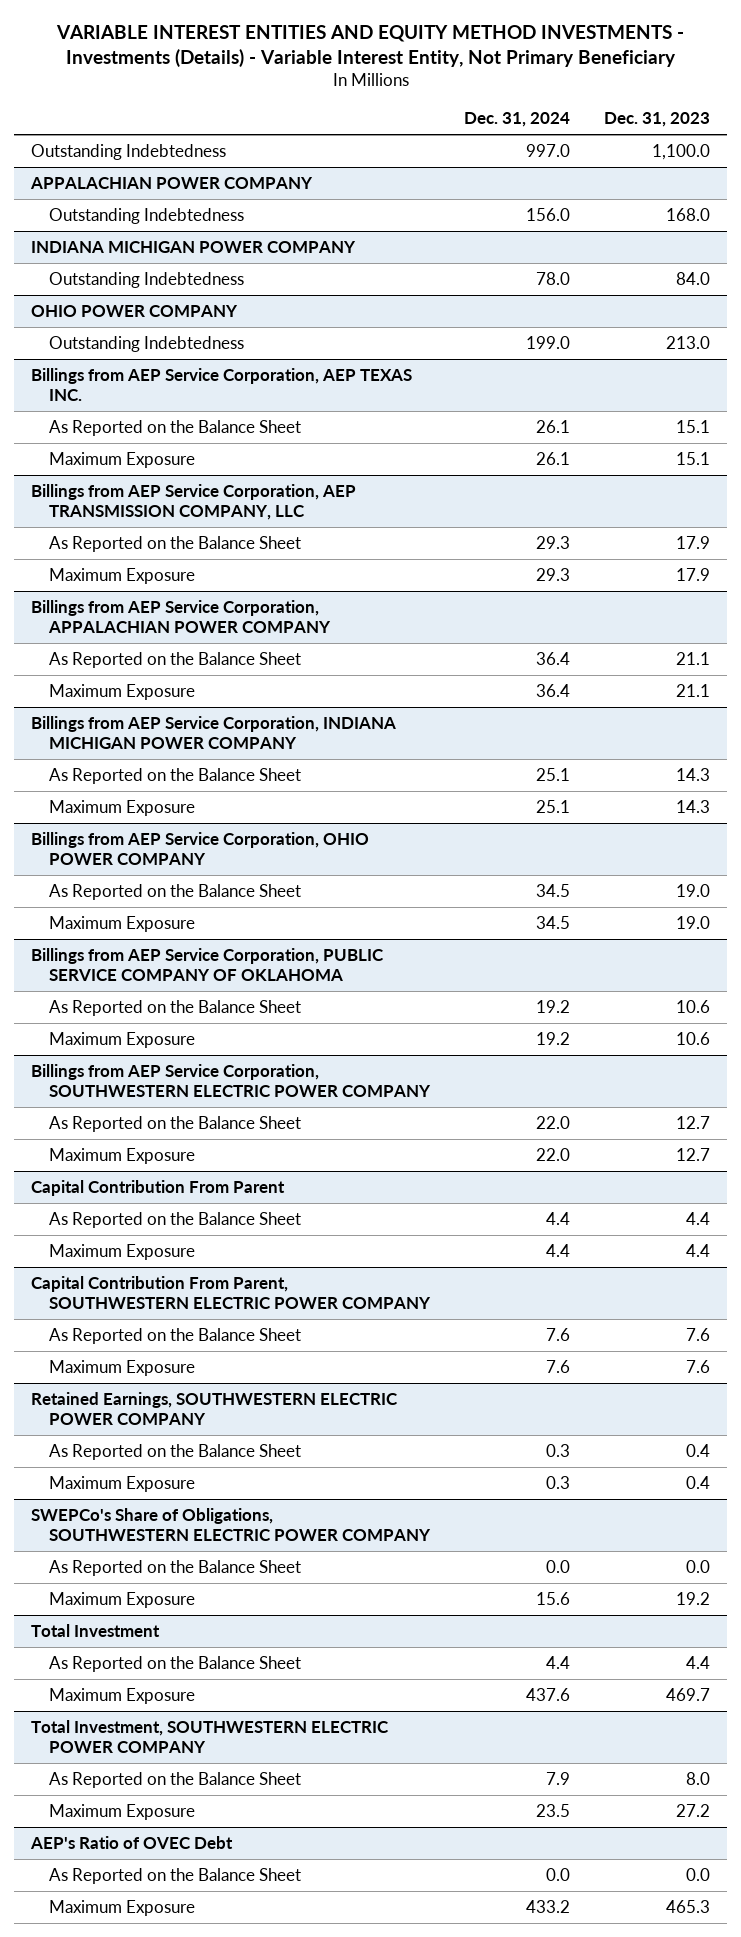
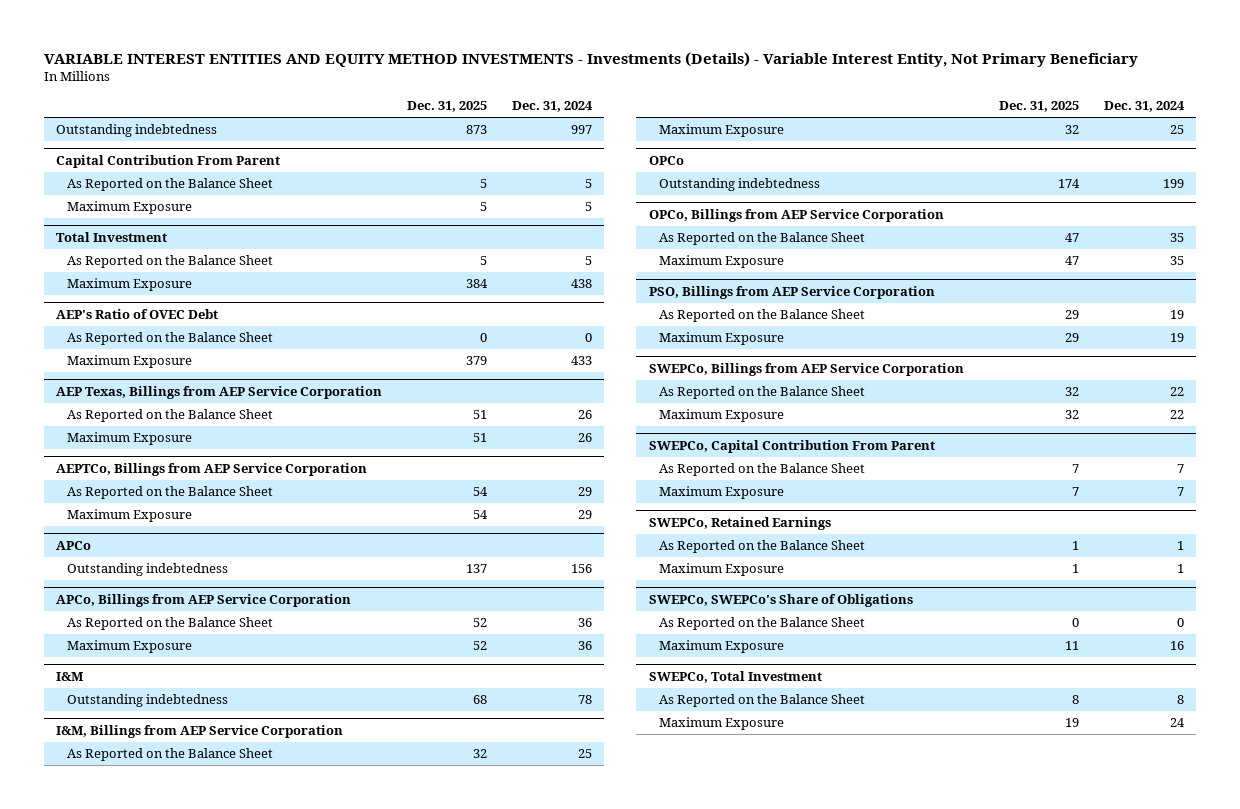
- | Dec. 31, 2024 | Dec. 31, 2023
+ | Dec. 31, 2025 | Dec. 31, 2024
- Outstanding Indebtedness | 997.0 | 1,100.0
- APPALACHIAN POWER COMPANY
- Outstanding Indebtedness | 156.0 | 168.0
- INDIANA MICHIGAN POWER COMPANY
- Outstanding Indebtedness | 78.0 | 84.0
- OHIO POWER COMPANY
- Outstanding Indebtedness | 199.0 | 213.0
- Billings from AEP Service Corporation, AEP TEXAS INC.
- As Reported on the Balance Sheet | 26.1 | 15.1
- Maximum Exposure | 26.1 | 15.1
- Billings from AEP Service Corporation, AEP TRANSMISSION COMPANY, LLC
- As Reported on the Balance Sheet | 29.3 | 17.9
- Maximum Exposure | 29.3 | 17.9
- Billings from AEP Service Corporation, APPALACHIAN POWER COMPANY
- As Reported on the Balance Sheet | 36.4 | 21.1
- Maximum Exposure | 36.4 | 21.1
- Billings from AEP Service Corporation, INDIANA MICHIGAN POWER COMPANY
- As Reported on the Balance Sheet | 25.1 | 14.3
- Maximum Exposure | 25.1 | 14.3
- Billings from AEP Service Corporation, OHIO POWER COMPANY
- As Reported on the Balance Sheet | 34.5 | 19.0
- Maximum Exposure | 34.5 | 19.0
- Billings from AEP Service Corporation, PUBLIC SERVICE COMPANY OF OKLAHOMA
- As Reported on the Balance Sheet | 19.2 | 10.6
- Maximum Exposure | 19.2 | 10.6
- Billings from AEP Service Corporation, SOUTHWESTERN ELECTRIC POWER COMPANY
- As Reported on the Balance Sheet | 22.0 | 12.7
- Maximum Exposure | 22.0 | 12.7
+ Outstanding indebtedness | 873 | 997
@ Capital Contribution From Parent
- As Reported on the Balance Sheet | 4.4 | 4.4
- Maximum Exposure | 4.4 | 4.4
- Capital Contribution From Parent, SOUTHWESTERN ELECTRIC POWER COMPANY
- As Reported on the Balance Sheet | 7.6 | 7.6
- Maximum Exposure | 7.6 | 7.6
- Retained Earnings, SOUTHWESTERN ELECTRIC POWER COMPANY
- As Reported on the Balance Sheet | 0.3 | 0.4
- Maximum Exposure | 0.3 | 0.4
- SWEPCo's Share of Obligations, SOUTHWESTERN ELECTRIC POWER COMPANY
- As Reported on the Balance Sheet | 0.0 | 0.0
- Maximum Exposure | 15.6 | 19.2
@ Capital Contribution From Parent
+ As Reported on the Balance Sheet | 5 | 5
+ Maximum Exposure | 5 | 5
@ Total Investment
- As Reported on the Balance Sheet | 4.4 | 4.4
- Maximum Exposure | 437.6 | 469.7
- Total Investment, SOUTHWESTERN ELECTRIC POWER COMPANY
- As Reported on the Balance Sheet | 7.9 | 8.0
- Maximum Exposure | 23.5 | 27.2
@ Total Investment
+ As Reported on the Balance Sheet | 5 | 5
+ Maximum Exposure | 384 | 438
@ AEP's Ratio of OVEC Debt
- As Reported on the Balance Sheet | 0.0 | 0.0
- Maximum Exposure | 433.2 | 465.3
+ As Reported on the Balance Sheet | 0 | 0
+ Maximum Exposure | 379 | 433
+ AEP Texas, Billings from AEP Service Corporation
+ As Reported on the Balance Sheet | 51 | 26
+ Maximum Exposure | 51 | 26
+ AEPTCo, Billings from AEP Service Corporation
+ As Reported on the Balance Sheet | 54 | 29
+ Maximum Exposure | 54 | 29
+ APCo
+ Outstanding indebtedness | 137 | 156
+ APCo, Billings from AEP Service Corporation
+ As Reported on the Balance Sheet | 52 | 36
+ Maximum Exposure | 52 | 36
+ I&M
+ Outstanding indebtedness | 68 | 78
+ I&M, Billings from AEP Service Corporation
+ As Reported on the Balance Sheet | 32 | 25
+ Maximum Exposure | 32 | 25
+ OPCo
+ Outstanding indebtedness | 174 | 199
+ OPCo, Billings from AEP Service Corporation
+ As Reported on the Balance Sheet | 47 | 35
+ Maximum Exposure | 47 | 35
+ PSO, Billings from AEP Service Corporation
+ As Reported on the Balance Sheet | 29 | 19
+ Maximum Exposure | 29 | 19
+ SWEPCo, Billings from AEP Service Corporation
+ As Reported on the Balance Sheet | 32 | 22
+ Maximum Exposure | 32 | 22
+ SWEPCo, Capital Contribution From Parent
+ As Reported on the Balance Sheet | 7 | 7
+ Maximum Exposure | 7 | 7
+ SWEPCo, Retained Earnings
+ As Reported on the Balance Sheet | 1 | 1
+ Maximum Exposure | 1 | 1
+ SWEPCo, SWEPCo's Share of Obligations
+ As Reported on the Balance Sheet | 0 | 0
+ Maximum Exposure | 11 | 16
+ SWEPCo, Total Investment
+ As Reported on the Balance Sheet | 8 | 8
+ Maximum Exposure | 19 | 24

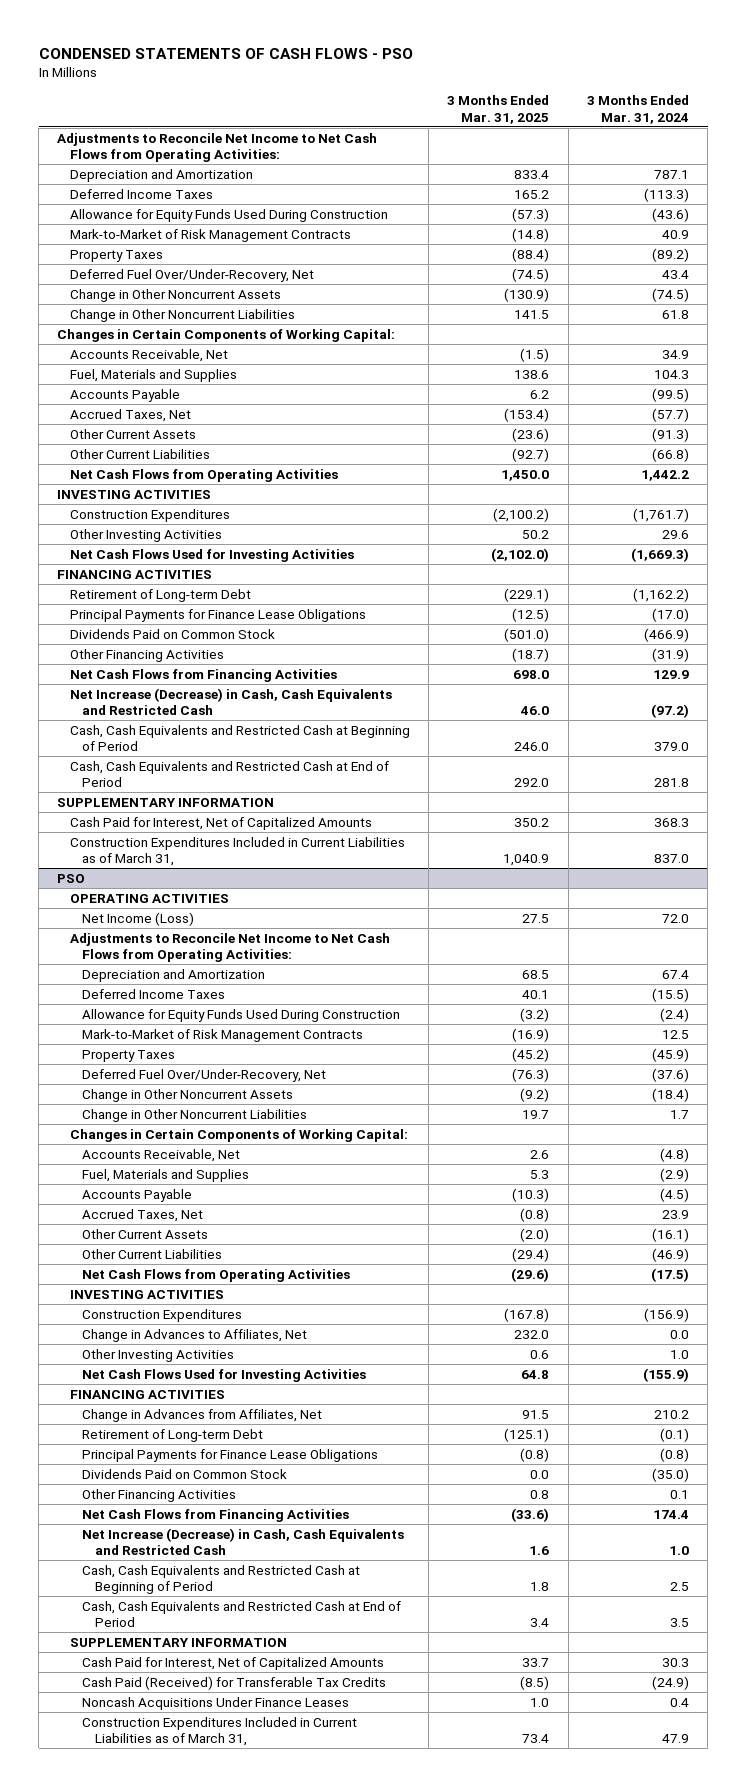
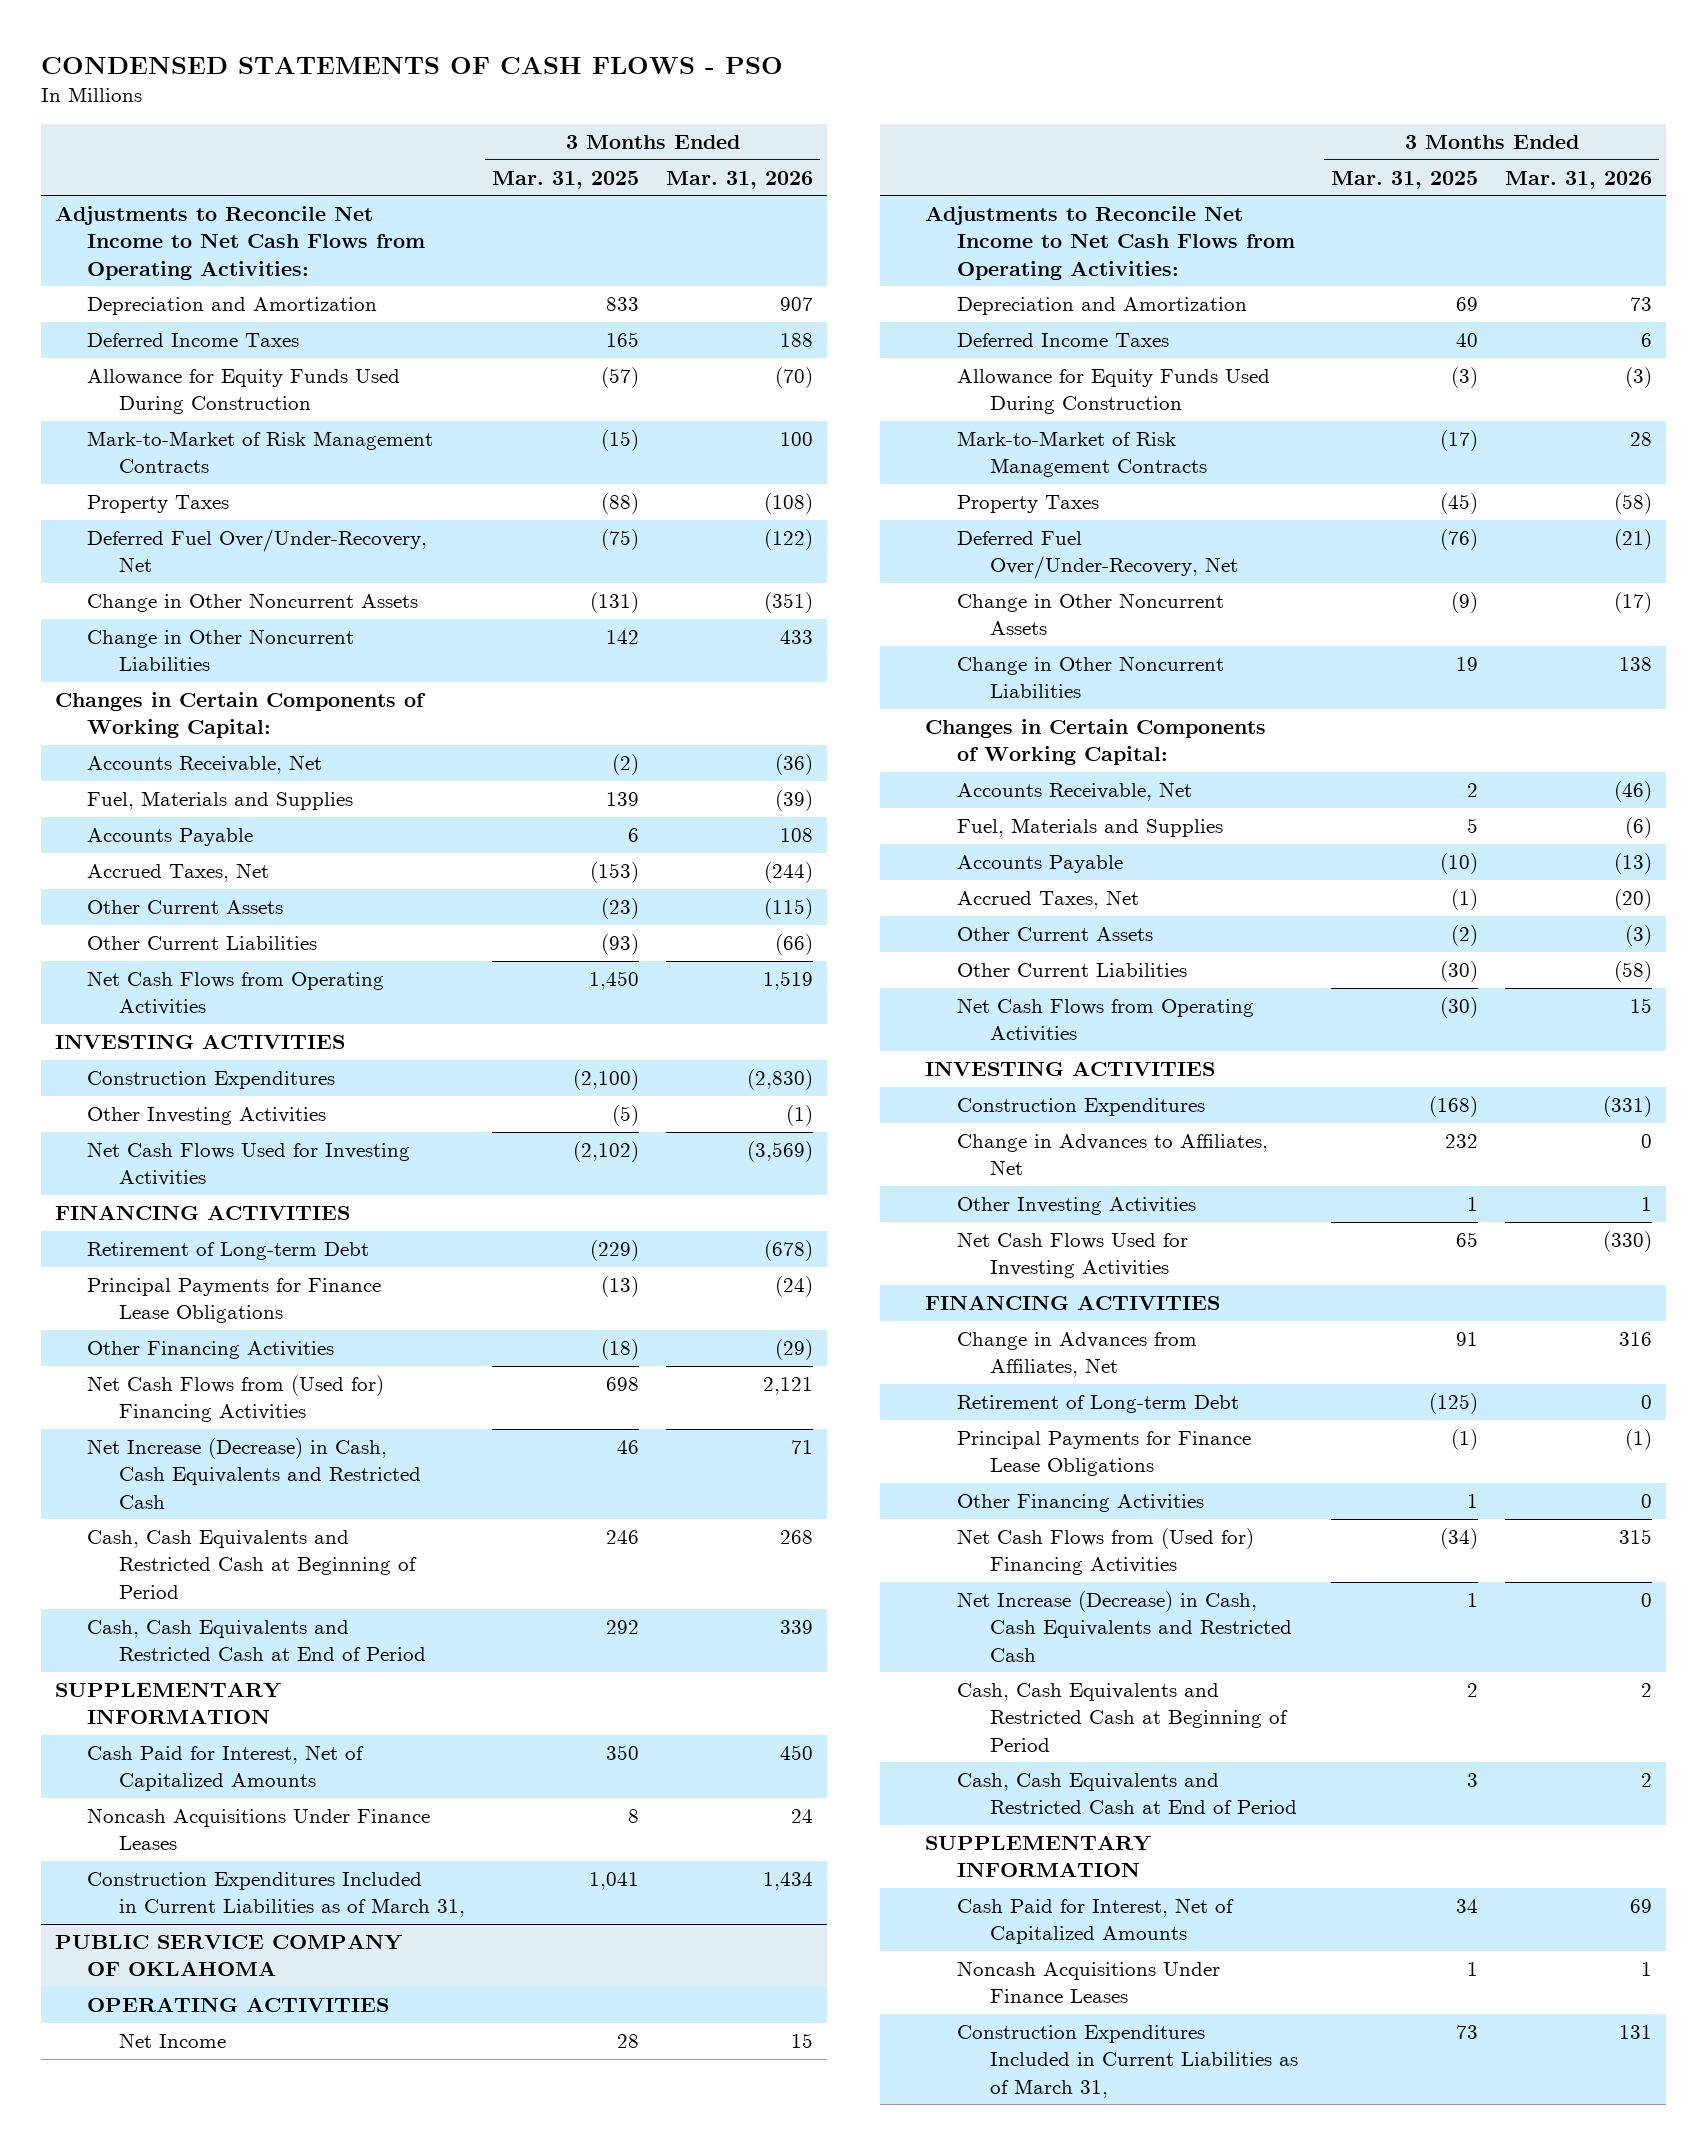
- | 3 Months Ended Mar. 31, 2025 | 3 Months Ended Mar. 31, 2024
+ | 3 Months Ended Mar. 31, 2025 | 3 Months Ended Mar. 31, 2026
- Depreciation and Amortization | 833.4 | 787.1
- Deferred Income Taxes | 165.2 | (113.3)
- Allowance for Equity Funds Used During Construction | (57.3) | (43.6)
- Mark-to-Market of Risk Management Contracts | (14.8) | 40.9
- Property Taxes | (88.4) | (89.2)
- Deferred Fuel Over/Under-Recovery, Net | (74.5) | 43.4
- Change in Other Noncurrent Assets | (130.9) | (74.5)
- Change in Other Noncurrent Liabilities | 141.5 | 61.8
+ Depreciation and Amortization | 833 | 907
+ Deferred Income Taxes | 165 | 188
+ Allowance for Equity Funds Used During Construction | (57) | (70)
+ Mark-to-Market of Risk Management Contracts | (15) | 100
+ Property Taxes | (88) | (108)
+ Deferred Fuel Over/Under-Recovery, Net | (75) | (122)
+ Change in Other Noncurrent Assets | (131) | (351)
+ Change in Other Noncurrent Liabilities | 142 | 433
- Accounts Receivable, Net | (1.5) | 34.9
- Fuel, Materials and Supplies | 138.6 | 104.3
- Accounts Payable | 6.2 | (99.5)
- Accrued Taxes, Net | (153.4) | (57.7)
- Other Current Assets | (23.6) | (91.3)
- Other Current Liabilities | (92.7) | (66.8)
- Net Cash Flows from Operating Activities | 1,450.0 | 1,442.2
+ Accounts Receivable, Net | (2) | (36)
+ Fuel, Materials and Supplies | 139 | (39)
+ Accounts Payable | 6 | 108
+ Accrued Taxes, Net | (153) | (244)
+ Other Current Assets | (23) | (115)
+ Other Current Liabilities | (93) | (66)
+ Net Cash Flows from Operating Activities | 1,450 | 1,519
- Construction Expenditures | (2,100.2) | (1,761.7)
- Other Investing Activities | 50.2 | 29.6
- Net Cash Flows Used for Investing Activities | (2,102.0) | (1,669.3)
+ Construction Expenditures | (2,100) | (2,830)
+ Other Investing Activities | (5) | (1)
+ Net Cash Flows Used for Investing Activities | (2,102) | (3,569)
- Retirement of Long-term Debt | (229.1) | (1,162.2)
- Principal Payments for Finance Lease Obligations | (12.5) | (17.0)
- Dividends Paid on Common Stock | (501.0) | (466.9)
- Other Financing Activities | (18.7) | (31.9)
- Net Cash Flows from Financing Activities | 698.0 | 129.9
- Net Increase (Decrease) in Cash, Cash Equivalents and Restricted Cash | 46.0 | (97.2)
- Cash, Cash Equivalents and Restricted Cash at Beginning of Period | 246.0 | 379.0
- Cash, Cash Equivalents and Restricted Cash at End of Period | 292.0 | 281.8
+ Retirement of Long-term Debt | (229) | (678)
+ Principal Payments for Finance Lease Obligations | (13) | (24)
+ Other Financing Activities | (18) | (29)
+ Net Cash Flows from (Used for) Financing Activities | 698 | 2,121
+ Net Increase (Decrease) in Cash, Cash Equivalents and Restricted Cash | 46 | 71
+ Cash, Cash Equivalents and Restricted Cash at Beginning of Period | 246 | 268
+ Cash, Cash Equivalents and Restricted Cash at End of Period | 292 | 339
- Cash Paid for Interest, Net of Capitalized Amounts | 350.2 | 368.3
- Construction Expenditures Included in Current Liabilities as of March 31, | 1,040.9 | 837.0
- PSO
+ Cash Paid for Interest, Net of Capitalized Amounts | 350 | 450
+ Noncash Acquisitions Under Finance Leases | 8 | 24
+ Construction Expenditures Included in Current Liabilities as of March 31, | 1,041 | 1,434
+ PUBLIC SERVICE COMPANY OF OKLAHOMA
- Net Income (Loss) | 27.5 | 72.0
+ Net Income | 28 | 15
- Depreciation and Amortization | 68.5 | 67.4
- Deferred Income Taxes | 40.1 | (15.5)
- Allowance for Equity Funds Used During Construction | (3.2) | (2.4)
- Mark-to-Market of Risk Management Contracts | (16.9) | 12.5
- Property Taxes | (45.2) | (45.9)
- Deferred Fuel Over/Under-Recovery, Net | (76.3) | (37.6)
- Change in Other Noncurrent Assets | (9.2) | (18.4)
- Change in Other Noncurrent Liabilities | 19.7 | 1.7
+ Depreciation and Amortization | 69 | 73
+ Deferred Income Taxes | 40 | 6
+ Allowance for Equity Funds Used During Construction | (3) | (3)
+ Mark-to-Market of Risk Management Contracts | (17) | 28
+ Property Taxes | (45) | (58)
+ Deferred Fuel Over/Under-Recovery, Net | (76) | (21)
+ Change in Other Noncurrent Assets | (9) | (17)
+ Change in Other Noncurrent Liabilities | 19 | 138
- Accounts Receivable, Net | 2.6 | (4.8)
- Fuel, Materials and Supplies | 5.3 | (2.9)
- Accounts Payable | (10.3) | (4.5)
- Accrued Taxes, Net | (0.8) | 23.9
- Other Current Assets | (2.0) | (16.1)
- Other Current Liabilities | (29.4) | (46.9)
- Net Cash Flows from Operating Activities | (29.6) | (17.5)
+ Accounts Receivable, Net | 2 | (46)
+ Fuel, Materials and Supplies | 5 | (6)
+ Accounts Payable | (10) | (13)
+ Accrued Taxes, Net | (1) | (20)
+ Other Current Assets | (2) | (3)
+ Other Current Liabilities | (30) | (58)
+ Net Cash Flows from Operating Activities | (30) | 15
- Construction Expenditures | (167.8) | (156.9)
- Change in Advances to Affiliates, Net | 232.0 | 0.0
- Other Investing Activities | 0.6 | 1.0
- Net Cash Flows Used for Investing Activities | 64.8 | (155.9)
+ Construction Expenditures | (168) | (331)
+ Change in Advances to Affiliates, Net | 232 | 0
+ Other Investing Activities | 1 | 1
+ Net Cash Flows Used for Investing Activities | 65 | (330)
- Change in Advances from Affiliates, Net | 91.5 | 210.2
- Retirement of Long-term Debt | (125.1) | (0.1)
- Principal Payments for Finance Lease Obligations | (0.8) | (0.8)
- Dividends Paid on Common Stock | 0.0 | (35.0)
- Other Financing Activities | 0.8 | 0.1
- Net Cash Flows from Financing Activities | (33.6) | 174.4
- Net Increase (Decrease) in Cash, Cash Equivalents and Restricted Cash | 1.6 | 1.0
- Cash, Cash Equivalents and Restricted Cash at Beginning of Period | 1.8 | 2.5
- Cash, Cash Equivalents and Restricted Cash at End of Period | 3.4 | 3.5
+ Change in Advances from Affiliates, Net | 91 | 316
+ Retirement of Long-term Debt | (125) | 0
+ Principal Payments for Finance Lease Obligations | (1) | (1)
+ Other Financing Activities | 1 | 0
+ Net Cash Flows from (Used for) Financing Activities | (34) | 315
+ Net Increase (Decrease) in Cash, Cash Equivalents and Restricted Cash | 1 | 0
+ Cash, Cash Equivalents and Restricted Cash at Beginning of Period | 2 | 2
+ Cash, Cash Equivalents and Restricted Cash at End of Period | 3 | 2
- Cash Paid for Interest, Net of Capitalized Amounts | 33.7 | 30.3
- Cash Paid (Received) for Transferable Tax Credits | (8.5) | (24.9)
- Noncash Acquisitions Under Finance Leases | 1.0 | 0.4
- Construction Expenditures Included in Current Liabilities as of March 31, | 73.4 | 47.9
+ Cash Paid for Interest, Net of Capitalized Amounts | 34 | 69
+ Noncash Acquisitions Under Finance Leases | 1 | 1
+ Construction Expenditures Included in Current Liabilities as of March 31, | 73 | 131

